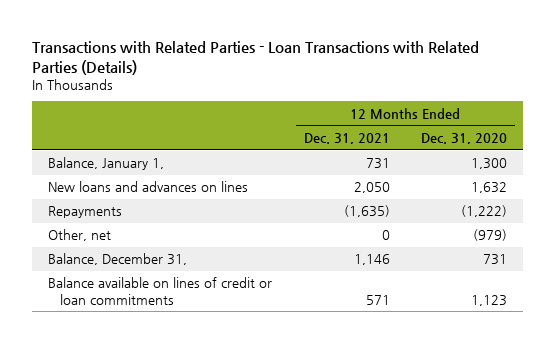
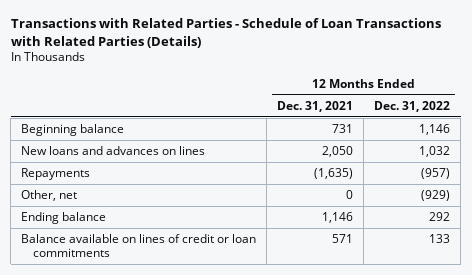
- Transactions with Related Parties - Loan Transactions with Related Parties (Details)
+ Transactions with Related Parties - Schedule of Loan Transactions with Related Parties (Details)
- | 12 Months Ended Dec. 31, 2021 | 12 Months Ended Dec. 31, 2020
+ | 12 Months Ended Dec. 31, 2021 | 12 Months Ended Dec. 31, 2022
- Balance, January 1, | 731 | 1,300
+ Beginning balance | 731 | 1,146
- Balance, December 31, | 1,146 | 731
+ Ending balance | 1,146 | 292

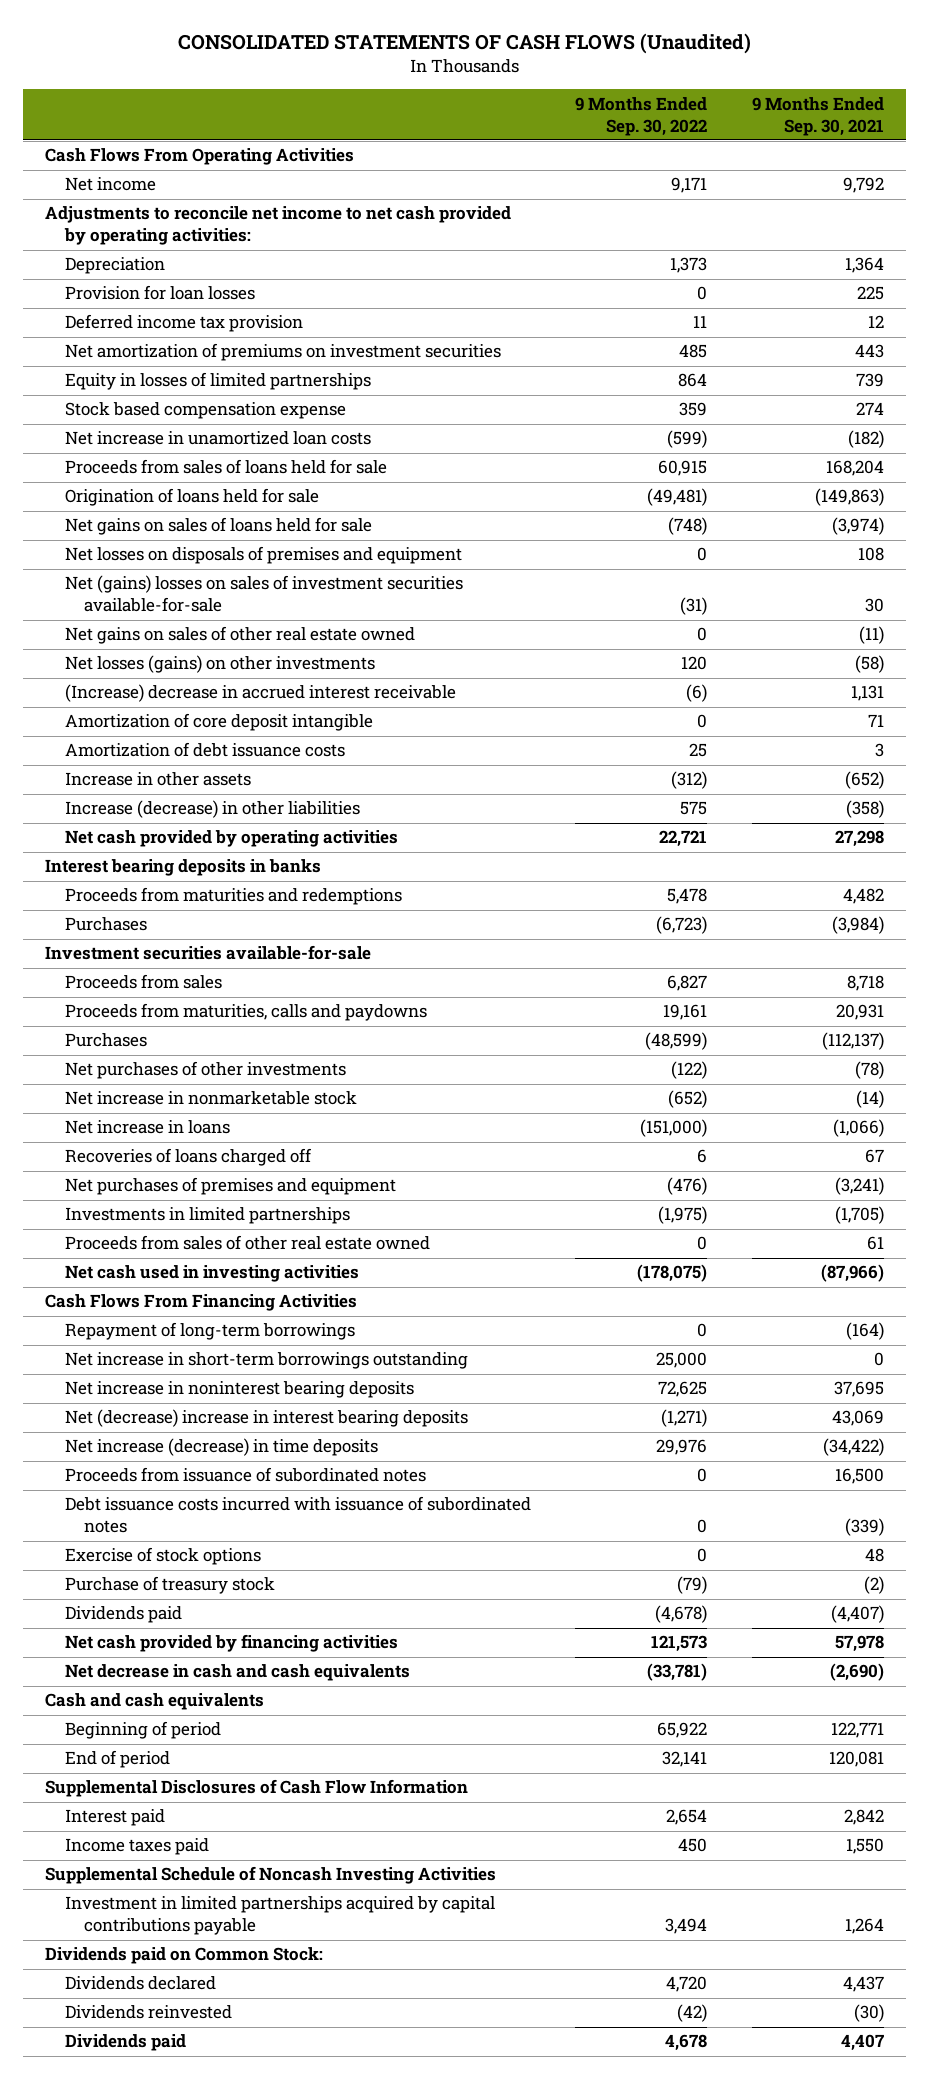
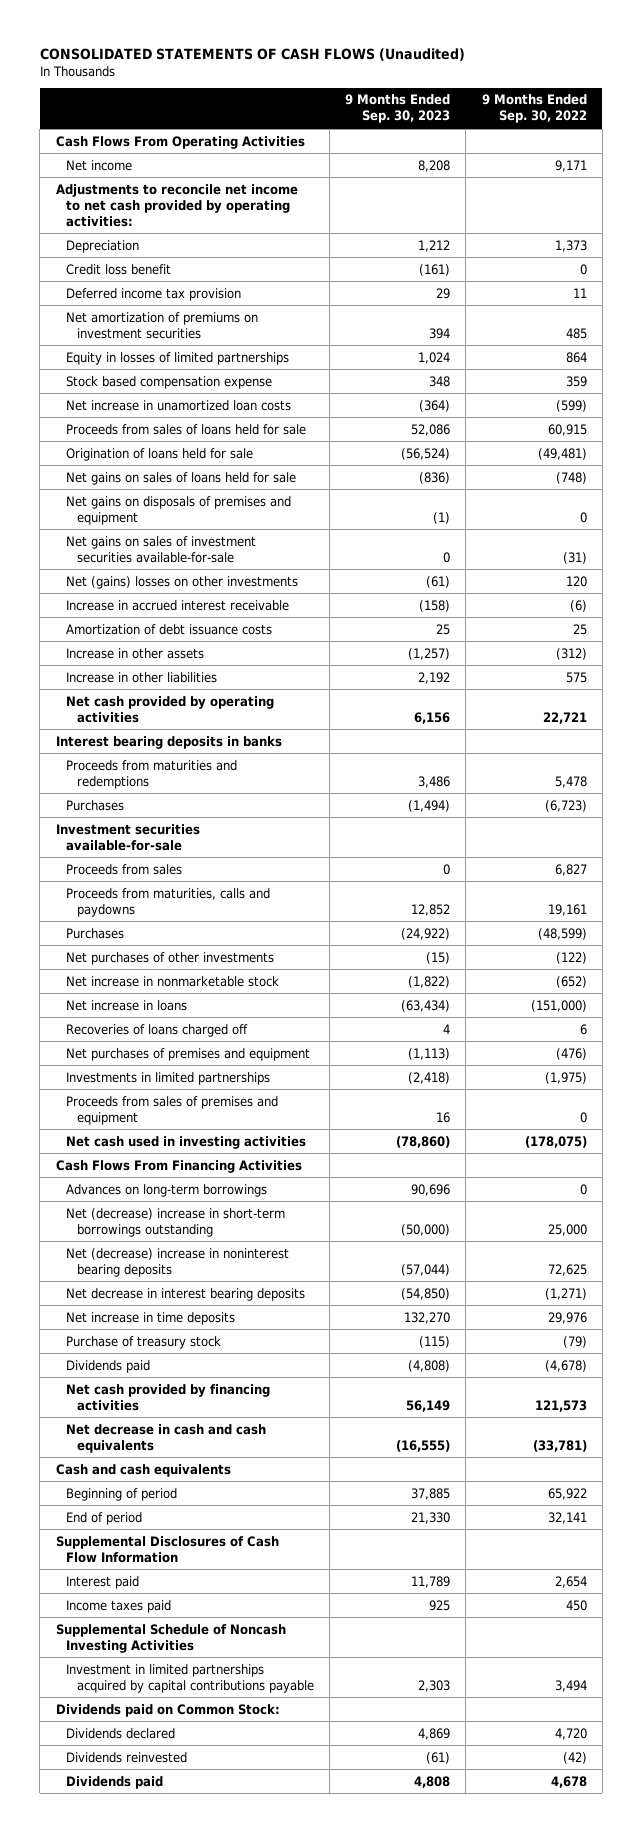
- | 9 Months Ended Sep. 30, 2022 | 9 Months Ended Sep. 30, 2021
+ | 9 Months Ended Sep. 30, 2023 | 9 Months Ended Sep. 30, 2022
- Provision for loan losses | 0 | 225
+ Credit loss benefit | (161) | 0
- Net losses on disposals of premises and equipment | 0 | 108
- Net (gains) losses on sales of investment securities available-for-sale | (31) | 30
- Net gains on sales of other real estate owned | 0 | (11)
- Net losses (gains) on other investments | 120 | (58)
- (Increase) decrease in accrued interest receivable | (6) | 1,131
- Amortization of core deposit intangible | 0 | 71
+ Net gains on disposals of premises and equipment | (1) | 0
+ Net gains on sales of investment securities available-for-sale | 0 | (31)
+ Net (gains) losses on other investments | (61) | 120
+ Increase in accrued interest receivable | (158) | (6)
- Increase (decrease) in other liabilities | 575 | (358)
+ Increase in other liabilities | 2,192 | 575
- Proceeds from sales of other real estate owned | 0 | 61
+ Proceeds from sales of premises and equipment | 16 | 0
- Repayment of long-term borrowings | 0 | (164)
- Net increase in short-term borrowings outstanding | 25,000 | 0
- Net increase in noninterest bearing deposits | 72,625 | 37,695
- Net (decrease) increase in interest bearing deposits | (1,271) | 43,069
- Net increase (decrease) in time deposits | 29,976 | (34,422)
- Proceeds from issuance of subordinated notes | 0 | 16,500
- Debt issuance costs incurred with issuance of subordinated notes | 0 | (339)
- Exercise of stock options | 0 | 48
+ Advances on long-term borrowings | 90,696 | 0
+ Net (decrease) increase in short-term borrowings outstanding | (50,000) | 25,000
+ Net (decrease) increase in noninterest bearing deposits | (57,044) | 72,625
+ Net decrease in interest bearing deposits | (54,850) | (1,271)
+ Net increase in time deposits | 132,270 | 29,976

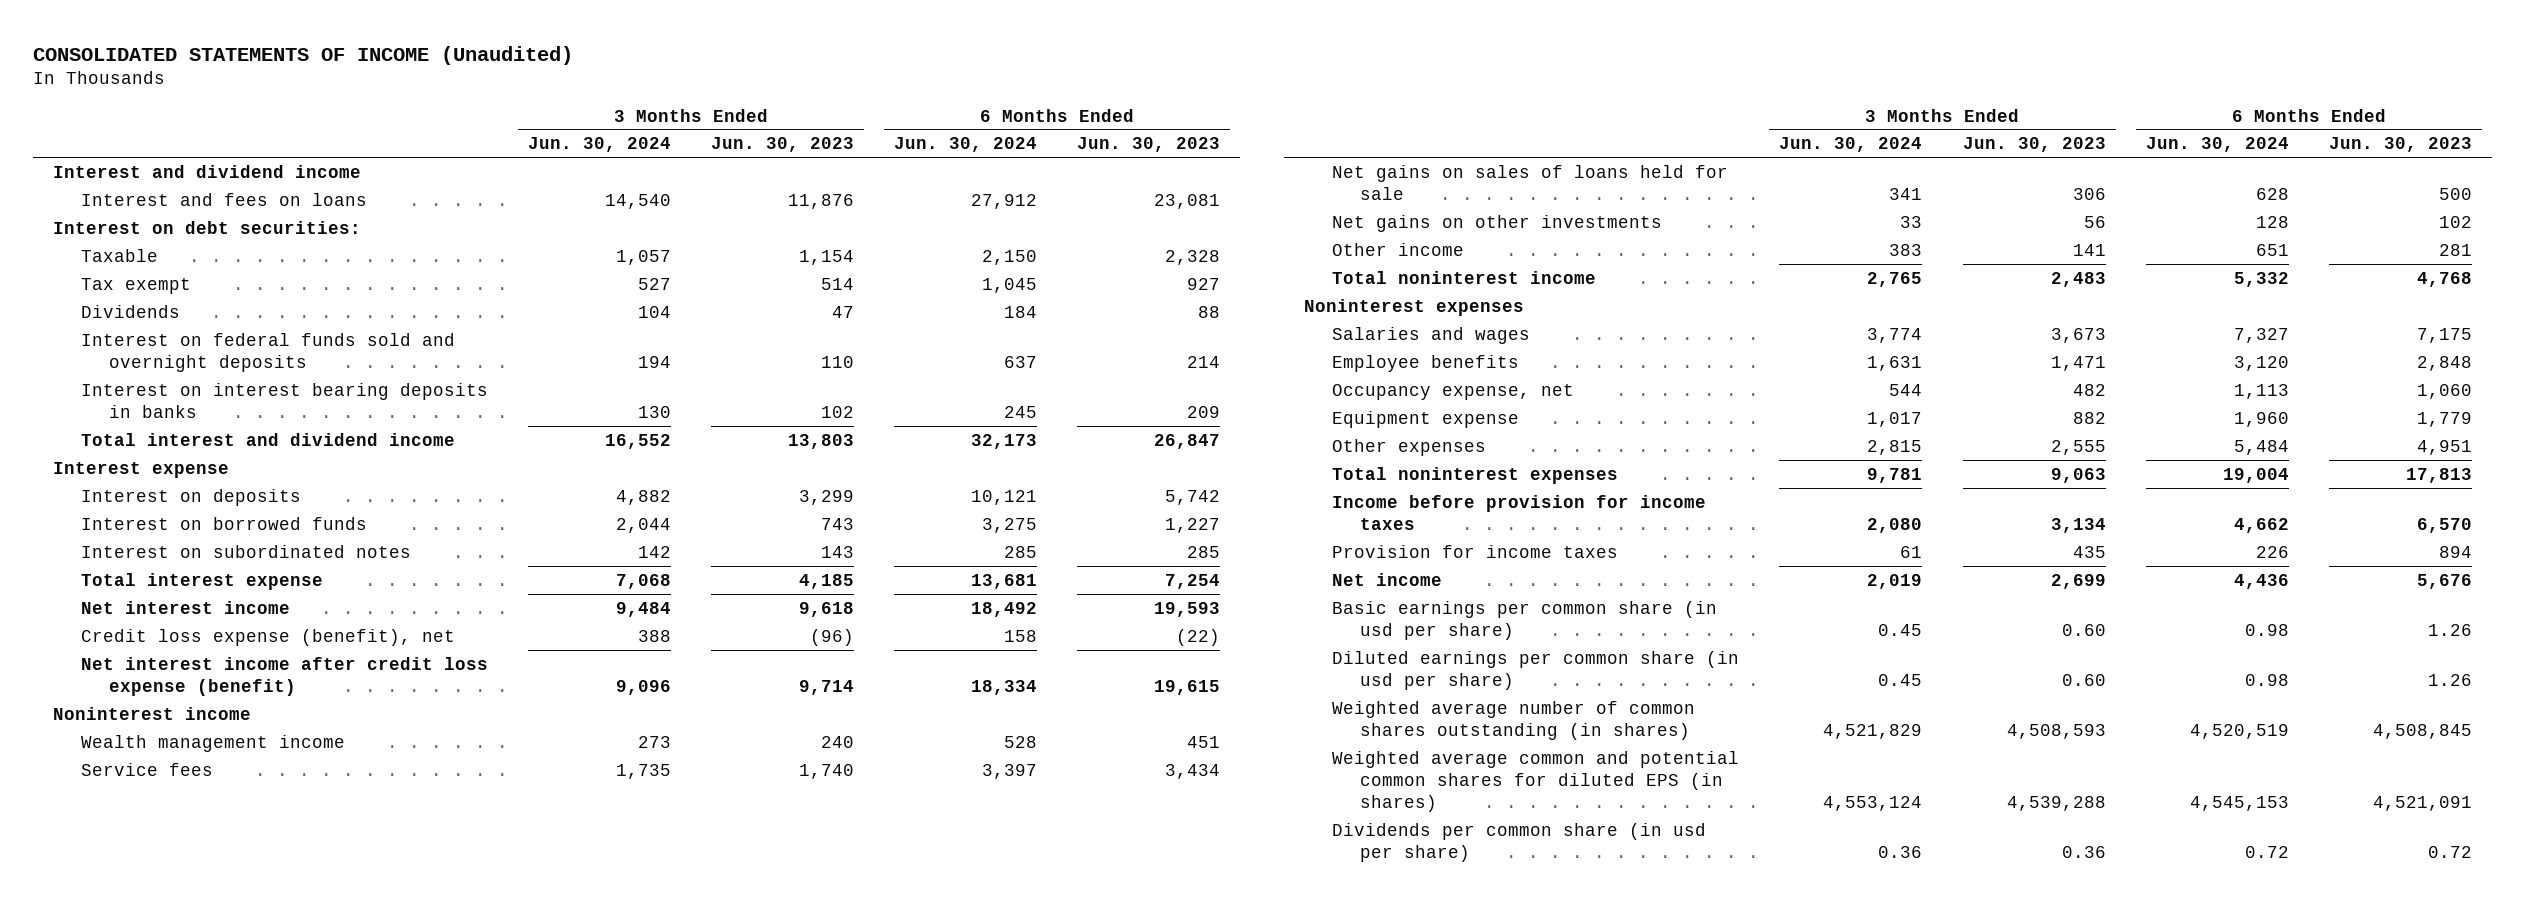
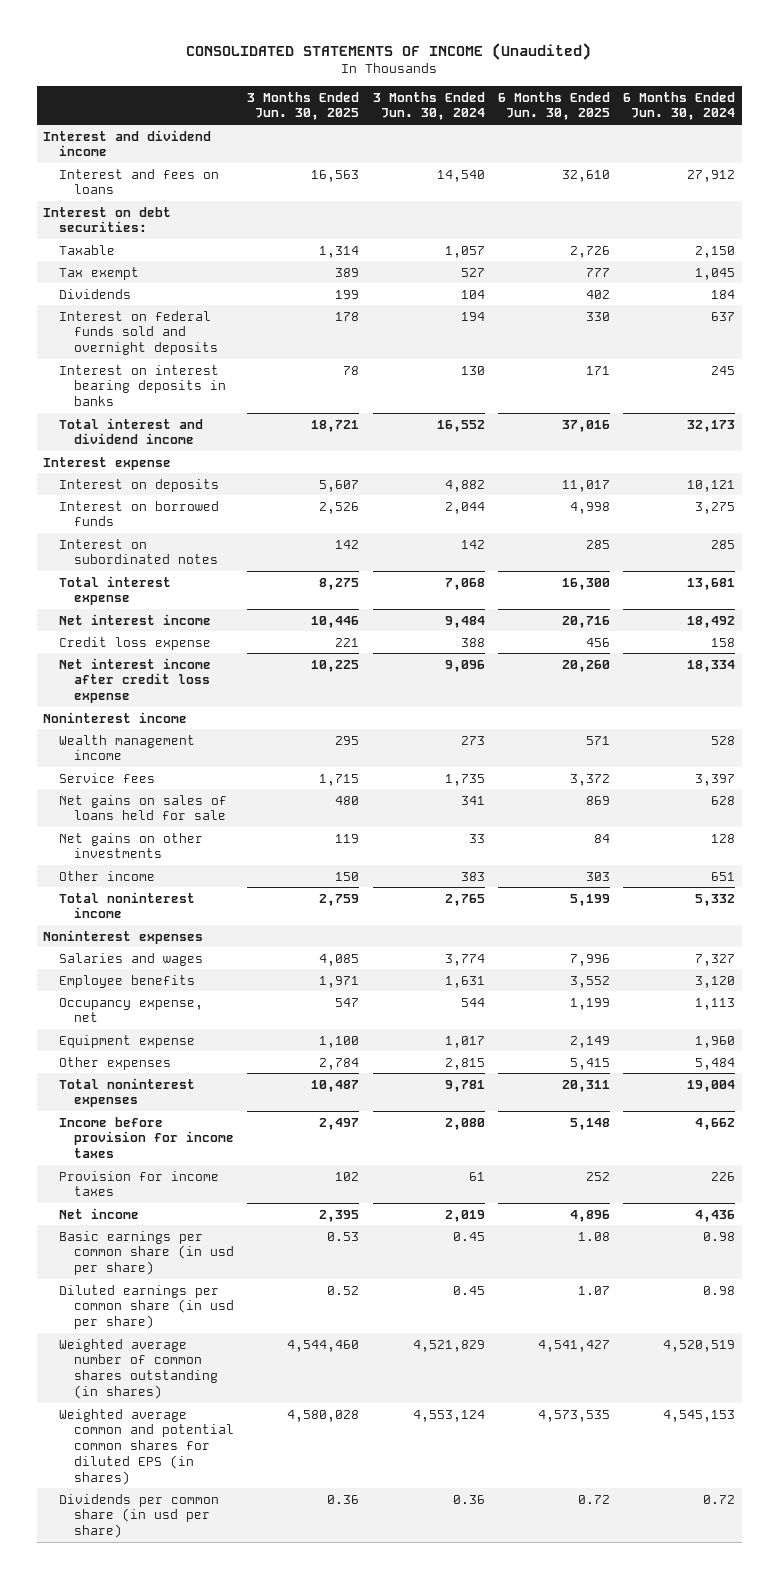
- | 3 Months Ended Jun. 30, 2024 | 3 Months Ended Jun. 30, 2023 | 6 Months Ended Jun. 30, 2024 | 6 Months Ended Jun. 30, 2023
+ | 3 Months Ended Jun. 30, 2025 | 3 Months Ended Jun. 30, 2024 | 6 Months Ended Jun. 30, 2025 | 6 Months Ended Jun. 30, 2024
- Credit loss expense (benefit), net | 388 | (96) | 158 | (22)
- Net interest income after credit loss expense (benefit) | 9,096 | 9,714 | 18,334 | 19,615
+ Credit loss expense | 221 | 388 | 456 | 158
+ Net interest income after credit loss expense | 10,225 | 9,096 | 20,260 | 18,334

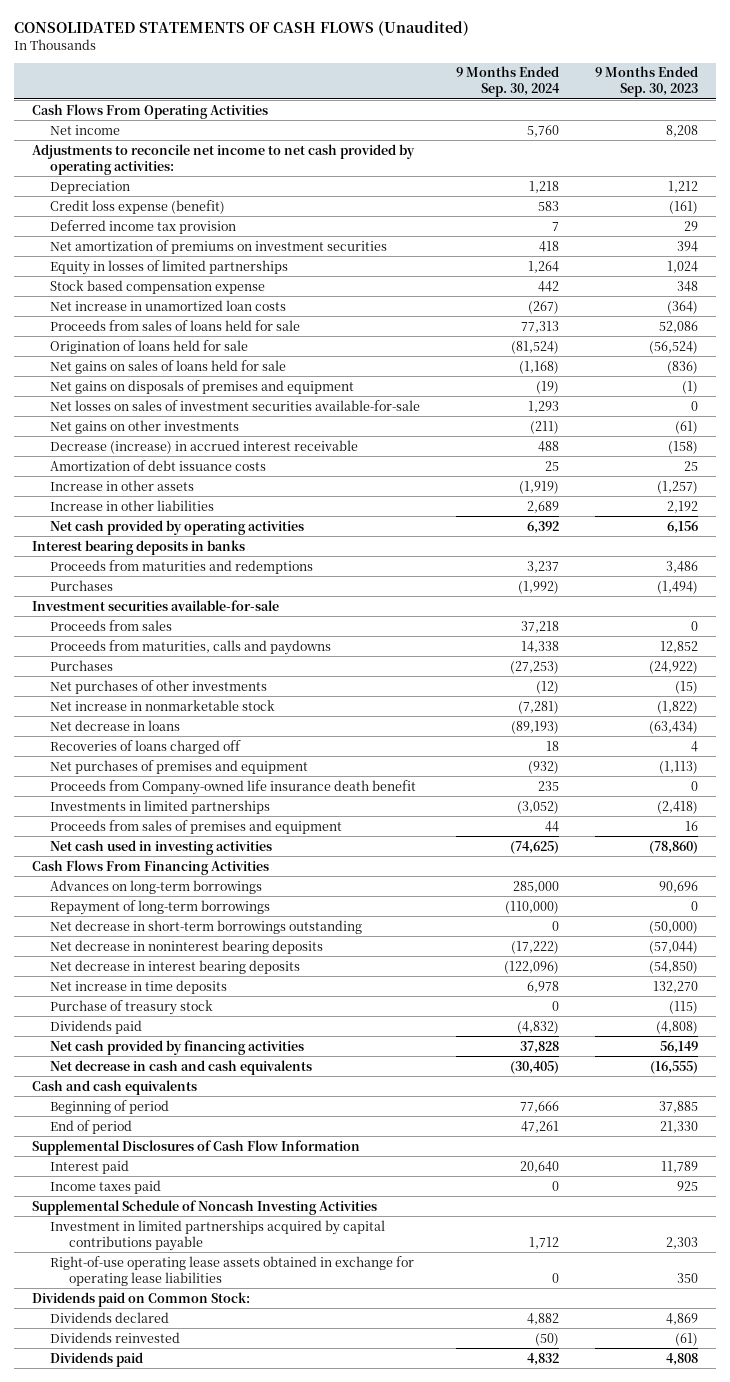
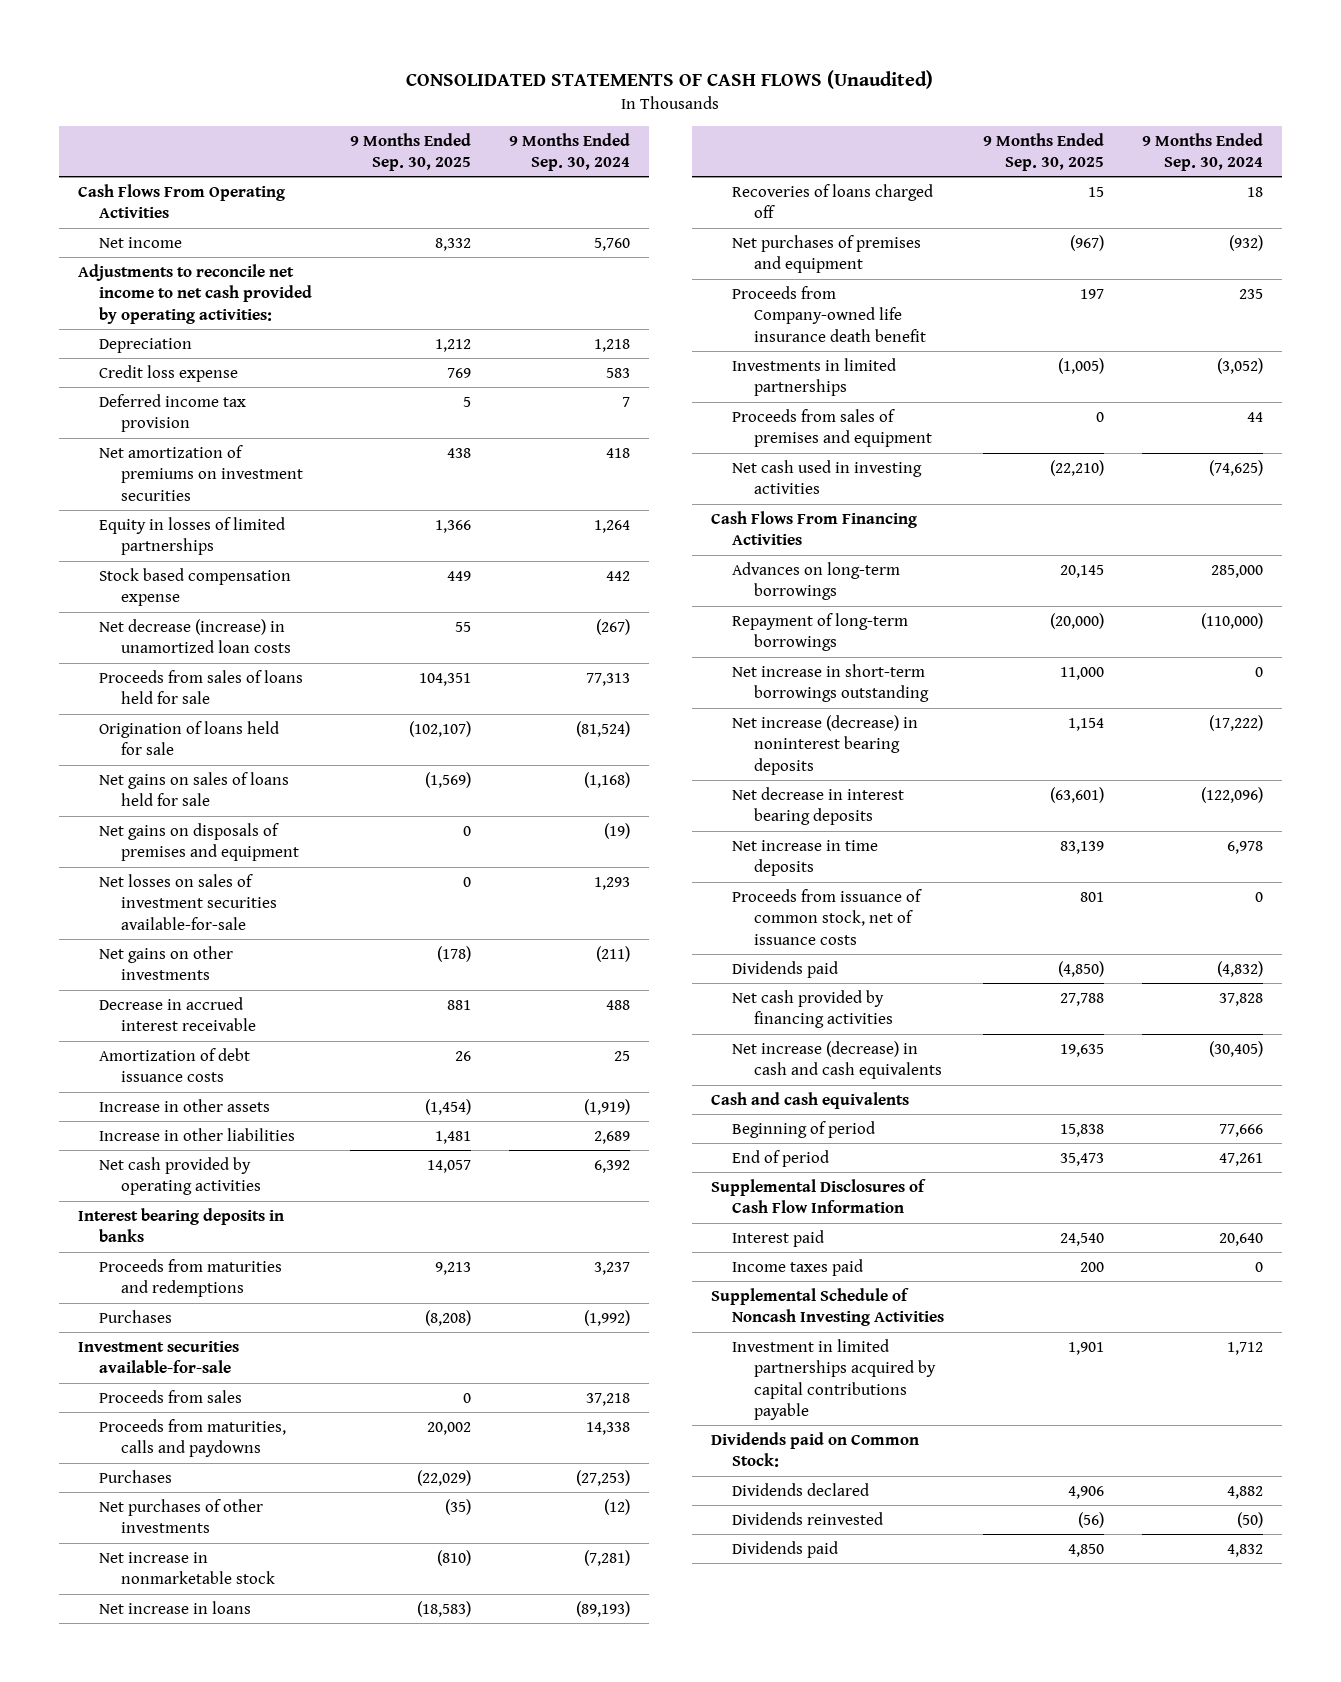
- | 9 Months Ended Sep. 30, 2024 | 9 Months Ended Sep. 30, 2023
+ | 9 Months Ended Sep. 30, 2025 | 9 Months Ended Sep. 30, 2024
- Credit loss expense (benefit) | 583 | (161)
+ Credit loss expense | 769 | 583
- Net increase in unamortized loan costs | (267) | (364)
+ Net decrease (increase) in unamortized loan costs | 55 | (267)
- Decrease (increase) in accrued interest receivable | 488 | (158)
+ Decrease in accrued interest receivable | 881 | 488
- Net decrease in loans | (89,193) | (63,434)
+ Net increase in loans | (18,583) | (89,193)
- Net decrease in short-term borrowings outstanding | 0 | (50,000)
- Net decrease in noninterest bearing deposits | (17,222) | (57,044)
+ Net increase in short-term borrowings outstanding | 11,000 | 0
+ Net increase (decrease) in noninterest bearing deposits | 1,154 | (17,222)
- Purchase of treasury stock | 0 | (115)
+ Proceeds from issuance of common stock, net of issuance costs | 801 | 0
- Net decrease in cash and cash equivalents | (30,405) | (16,555)
+ Net increase (decrease) in cash and cash equivalents | 19,635 | (30,405)
- Right-of-use operating lease assets obtained in exchange for operating lease liabilities | 0 | 350

